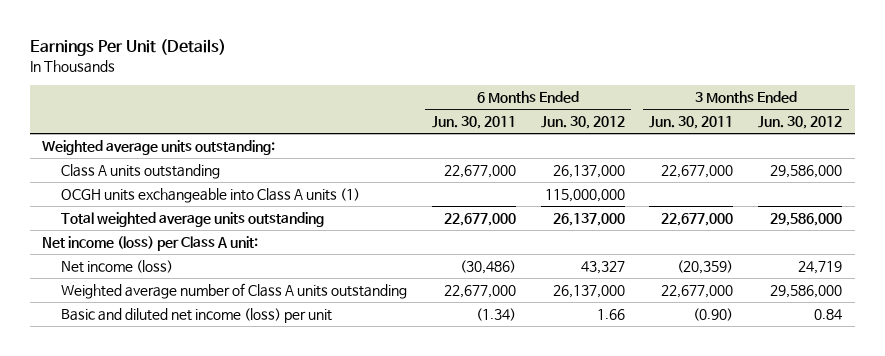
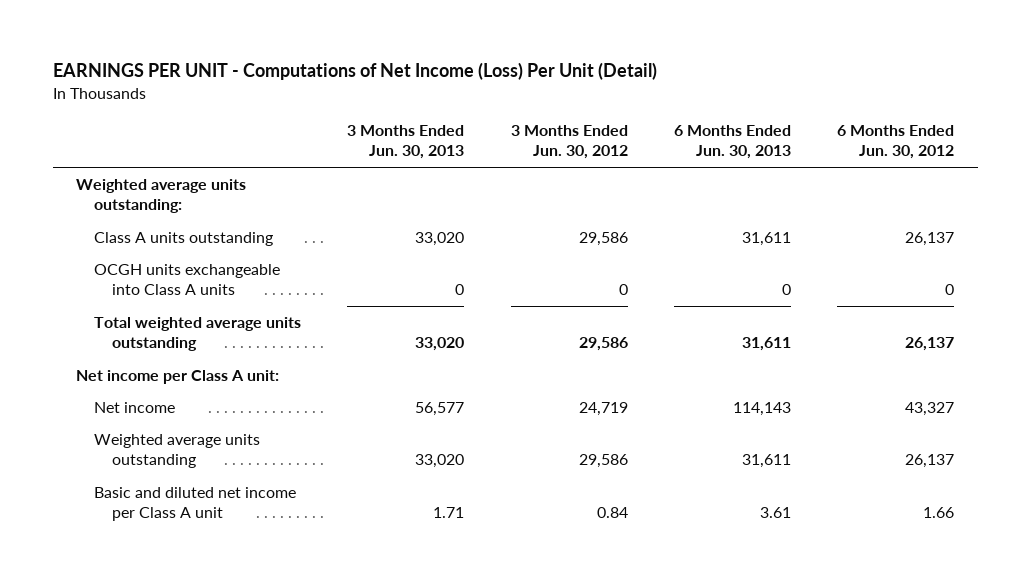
- Earnings Per Unit (Details)
+ EARNINGS PER UNIT - Computations of Net Income (Loss) Per Unit (Detail)
- | 6 Months Ended Jun. 30, 2011 | 6 Months Ended Jun. 30, 2012 | 3 Months Ended Jun. 30, 2011 | 3 Months Ended Jun. 30, 2012
+ | 3 Months Ended Jun. 30, 2013 | 3 Months Ended Jun. 30, 2012 | 6 Months Ended Jun. 30, 2013 | 6 Months Ended Jun. 30, 2012
- Class A units outstanding | 22,677,000 | 26,137,000 | 22,677,000 | 29,586,000
- OCGH units exchangeable into Class A units (1) | | 115,000,000 | |
- Total weighted average units outstanding | 22,677,000 | 26,137,000 | 22,677,000 | 29,586,000
- Net income (loss) per Class A unit:
- Net income (loss) | (30,486) | 43,327 | (20,359) | 24,719
- Weighted average number of Class A units outstanding | 22,677,000 | 26,137,000 | 22,677,000 | 29,586,000
- Basic and diluted net income (loss) per unit | (1.34) | 1.66 | (0.90) | 0.84
+ Class A units outstanding | 33,020 | 29,586 | 31,611 | 26,137
+ OCGH units exchangeable into Class A units | 0 | 0 | 0 | 0
+ Total weighted average units outstanding | 33,020 | 29,586 | 31,611 | 26,137
+ Net income per Class A unit:
+ Net income | 56,577 | 24,719 | 114,143 | 43,327
+ Weighted average units outstanding | 33,020 | 29,586 | 31,611 | 26,137
+ Basic and diluted net income per Class A unit | 1.71 | 0.84 | 3.61 | 1.66

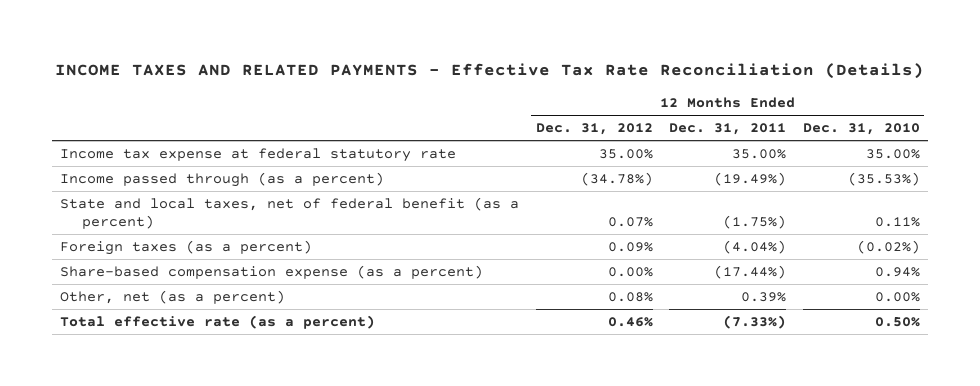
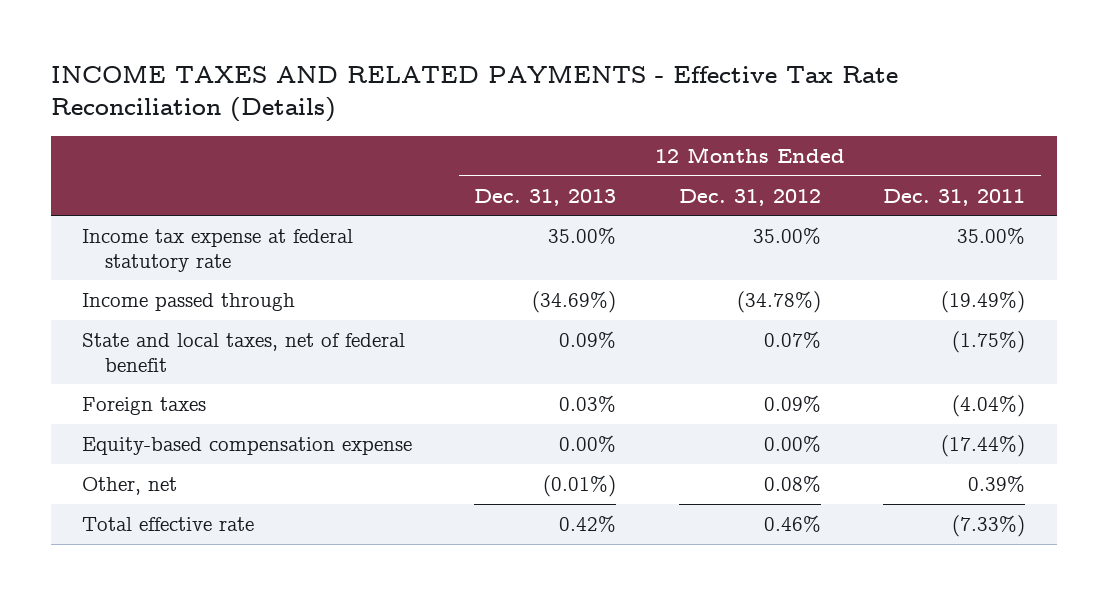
- | 12 Months Ended Dec. 31, 2012 | 12 Months Ended Dec. 31, 2011 | 12 Months Ended Dec. 31, 2010
+ | 12 Months Ended Dec. 31, 2013 | 12 Months Ended Dec. 31, 2012 | 12 Months Ended Dec. 31, 2011
- Income passed through (as a percent) | (34.78%) | (19.49%) | (35.53%)
- State and local taxes, net of federal benefit (as a percent) | 0.07% | (1.75%) | 0.11%
- Foreign taxes (as a percent) | 0.09% | (4.04%) | (0.02%)
- Share-based compensation expense (as a percent) | 0.00% | (17.44%) | 0.94%
- Other, net (as a percent) | 0.08% | 0.39% | 0.00%
- Total effective rate (as a percent) | 0.46% | (7.33%) | 0.50%
+ Income passed through | (34.69%) | (34.78%) | (19.49%)
+ State and local taxes, net of federal benefit | 0.09% | 0.07% | (1.75%)
+ Foreign taxes | 0.03% | 0.09% | (4.04%)
+ Equity-based compensation expense | 0.00% | 0.00% | (17.44%)
+ Other, net | (0.01%) | 0.08% | 0.39%
+ Total effective rate | 0.42% | 0.46% | (7.33%)

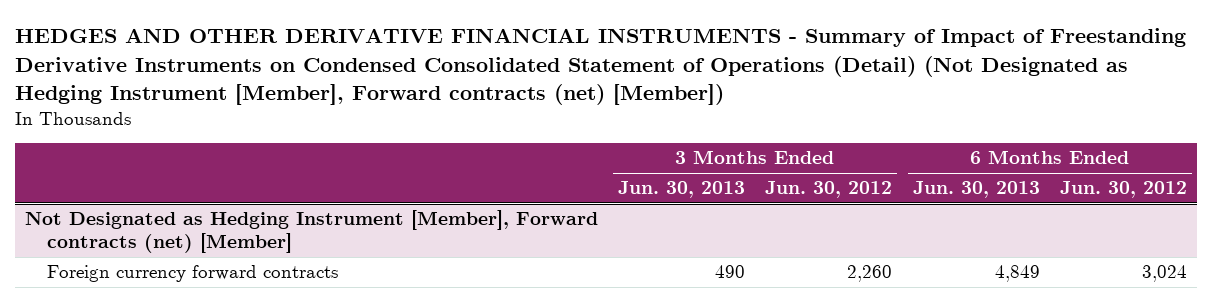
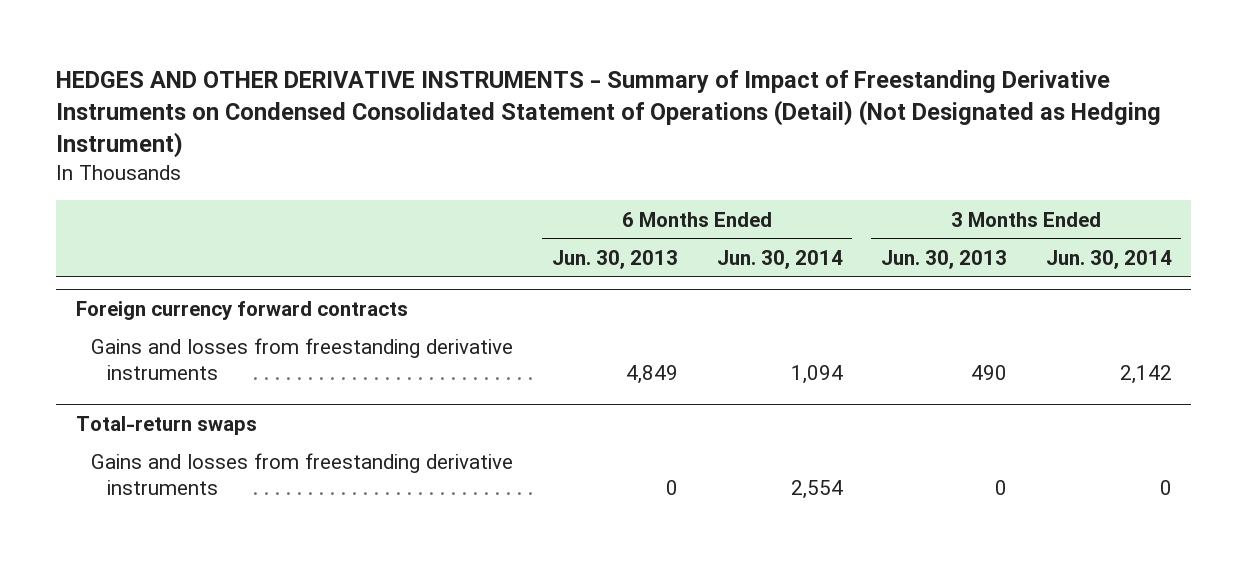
- HEDGES AND OTHER DERIVATIVE FINANCIAL INSTRUMENTS - Summary of Impact of Freestanding Derivative Instruments on Condensed Consolidated Statement of Operations (Detail) (Not Designated as Hedging Instrument [Member], Forward contracts (net) [Member])
+ HEDGES AND OTHER DERIVATIVE INSTRUMENTS - Summary of Impact of Freestanding Derivative Instruments on Condensed Consolidated Statement of Operations (Detail) (Not Designated as Hedging Instrument)
- | 3 Months Ended Jun. 30, 2013 | 3 Months Ended Jun. 30, 2012 | 6 Months Ended Jun. 30, 2013 | 6 Months Ended Jun. 30, 2012
+ | 6 Months Ended Jun. 30, 2013 | 6 Months Ended Jun. 30, 2014 | 3 Months Ended Jun. 30, 2013 | 3 Months Ended Jun. 30, 2014
- Not Designated as Hedging Instrument [Member], Forward contracts (net) [Member]
- Foreign currency forward contracts | 490 | 2,260 | 4,849 | 3,024
+ Foreign currency forward contracts
+ Gains and losses from freestanding derivative instruments | 4,849 | 1,094 | 490 | 2,142
+ Total-return swaps
+ Gains and losses from freestanding derivative instruments | 0 | 2,554 | 0 | 0

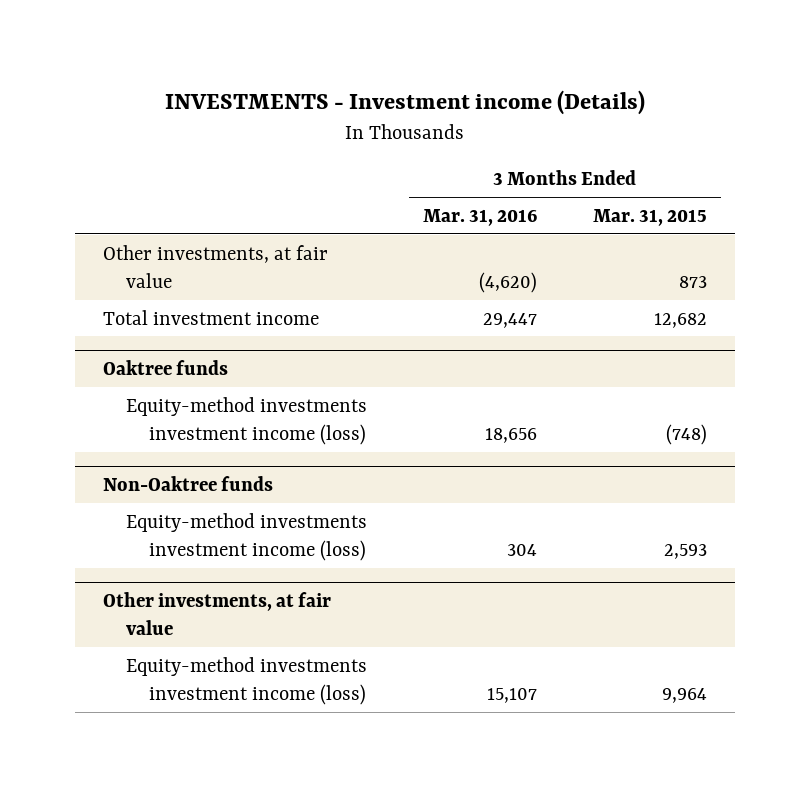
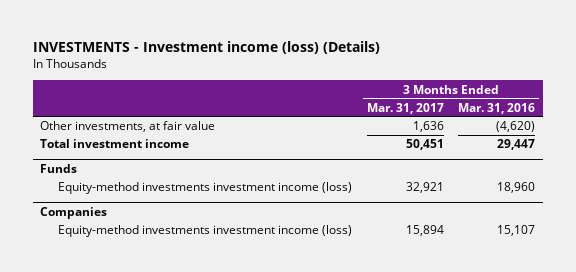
- INVESTMENTS - Investment income (Details)
+ INVESTMENTS - Investment income (loss) (Details)
- | 3 Months Ended Mar. 31, 2016 | 3 Months Ended Mar. 31, 2015
+ | 3 Months Ended Mar. 31, 2017 | 3 Months Ended Mar. 31, 2016
- Oaktree funds
- Equity-method investments investment income (loss) | 18,656 | (748)
- Non-Oaktree funds
- Equity-method investments investment income (loss) | 304 | 2,593
- Other investments, at fair value
+ Funds
+ Equity-method investments investment income (loss) | 32,921 | 18,960
+ Companies

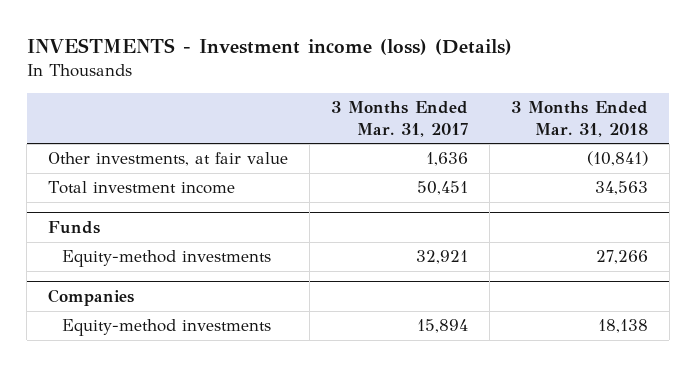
- | 3 Months Ended Mar. 31, 2017 | 3 Months Ended Mar. 31, 2016
+ | 3 Months Ended Mar. 31, 2017 | 3 Months Ended Mar. 31, 2018
@ Funds
- Equity-method investments investment income (loss) | 32,921 | 18,960
+ Equity-method investments | 32,921 | 27,266
@ Companies
- Equity-method investments investment income (loss) | 15,894 | 15,107
+ Equity-method investments | 15,894 | 18,138

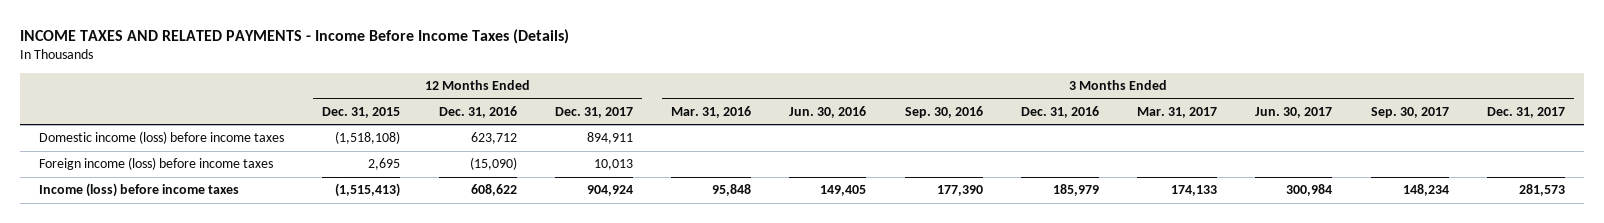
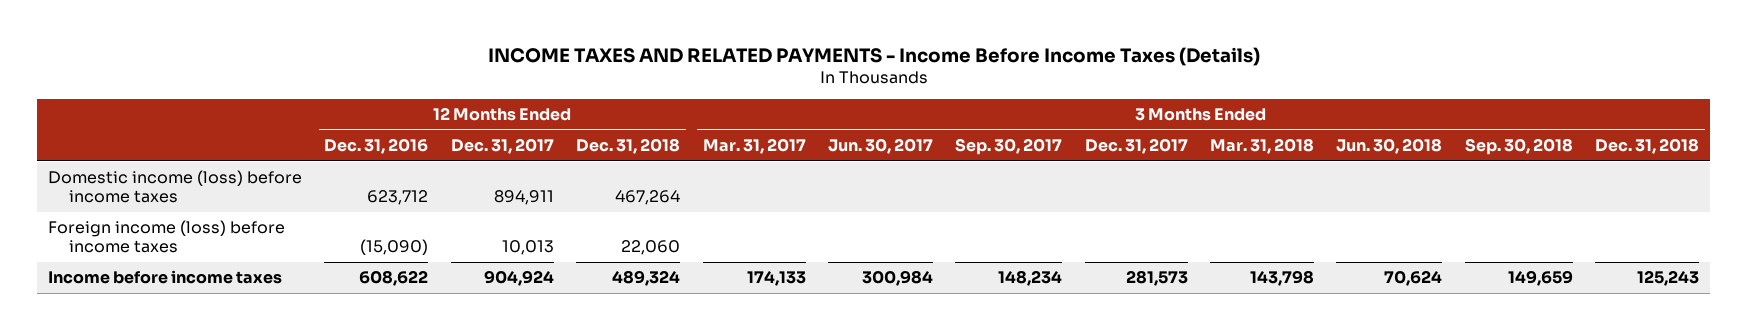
- | 12 Months Ended Dec. 31, 2015 | 12 Months Ended Dec. 31, 2016 | 12 Months Ended Dec. 31, 2017 | 3 Months Ended Mar. 31, 2016 | 3 Months Ended Jun. 30, 2016 | 3 Months Ended Sep. 30, 2016 | 3 Months Ended Dec. 31, 2016 | 3 Months Ended Mar. 31, 2017 | 3 Months Ended Jun. 30, 2017 | 3 Months Ended Sep. 30, 2017 | 3 Months Ended Dec. 31, 2017
+ | 12 Months Ended Dec. 31, 2016 | 12 Months Ended Dec. 31, 2017 | 12 Months Ended Dec. 31, 2018 | 3 Months Ended Mar. 31, 2017 | 3 Months Ended Jun. 30, 2017 | 3 Months Ended Sep. 30, 2017 | 3 Months Ended Dec. 31, 2017 | 3 Months Ended Mar. 31, 2018 | 3 Months Ended Jun. 30, 2018 | 3 Months Ended Sep. 30, 2018 | 3 Months Ended Dec. 31, 2018
- Income (loss) before income taxes | (1,515,413) | 608,622 | 904,924 | 95,848 | 149,405 | 177,390 | 185,979 | 174,133 | 300,984 | 148,234 | 281,573
+ Income before income taxes | 608,622 | 904,924 | 489,324 | 174,133 | 300,984 | 148,234 | 281,573 | 143,798 | 70,624 | 149,659 | 125,243

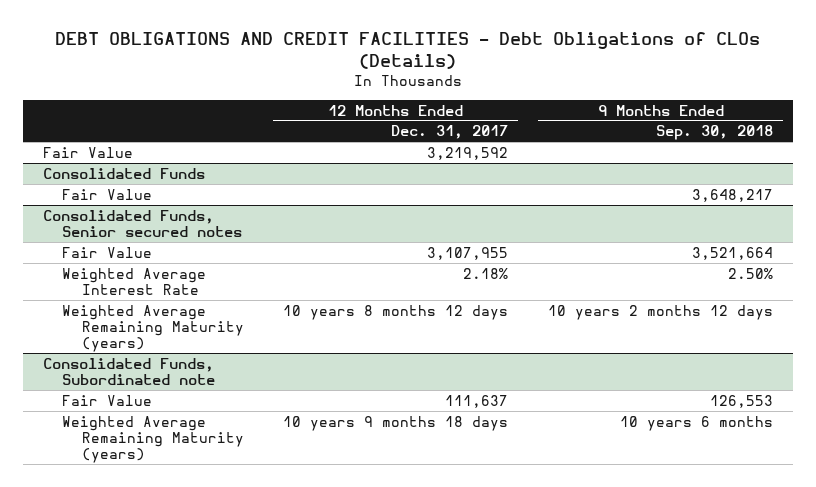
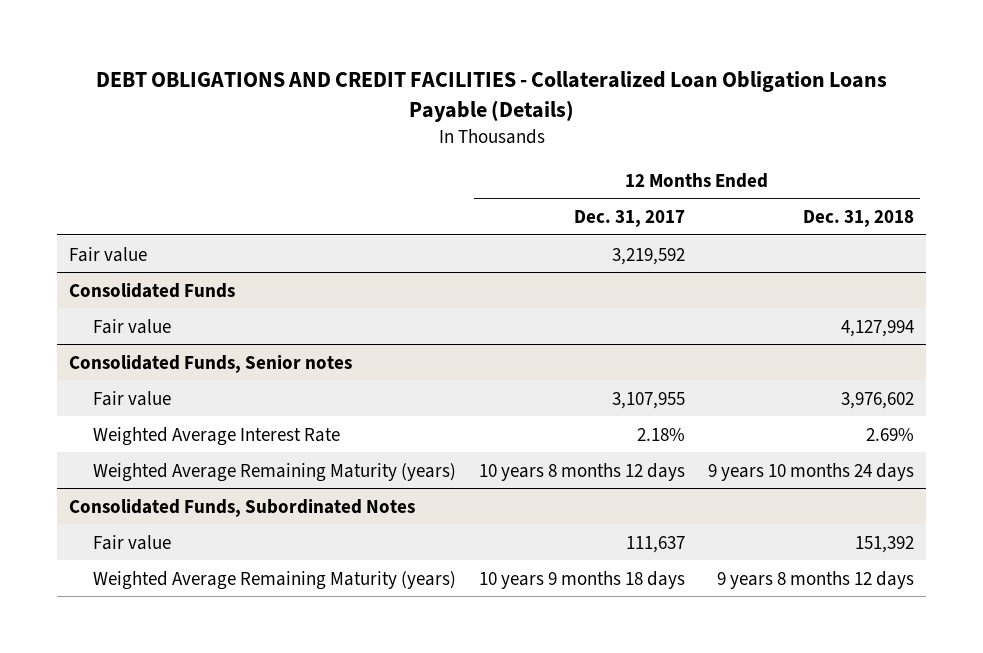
- DEBT OBLIGATIONS AND CREDIT FACILITIES - Debt Obligations of CLOs (Details)
+ DEBT OBLIGATIONS AND CREDIT FACILITIES - Collateralized Loan Obligation Loans Payable (Details)
- | 12 Months Ended Dec. 31, 2017 | 9 Months Ended Sep. 30, 2018
+ | 12 Months Ended Dec. 31, 2017 | 12 Months Ended Dec. 31, 2018
- Fair Value | 3,219,592 |
+ Fair value | 3,219,592 |
@ Consolidated Funds
- Fair Value | | 3,648,217
- Consolidated Funds, Senior secured notes
- Fair Value | 3,107,955 | 3,521,664
@ Consolidated Funds
+ Fair value | | 4,127,994
+ Consolidated Funds, Senior notes
+ Fair value | 3,107,955 | 3,976,602
- Consolidated Funds, Subordinated note
- Fair Value | 111,637 | 126,553
+ Consolidated Funds, Subordinated Notes
+ Fair value | 111,637 | 151,392

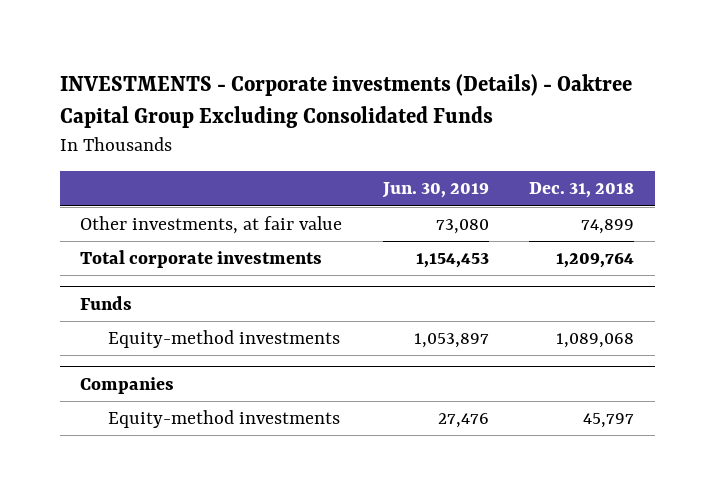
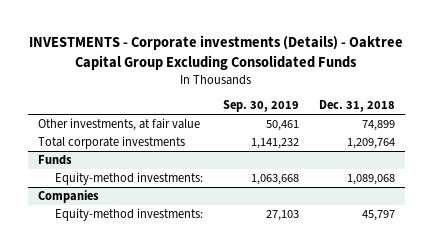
- | Jun. 30, 2019 | Dec. 31, 2018
+ | Sep. 30, 2019 | Dec. 31, 2018
@ Funds
- Equity-method investments | 1,053,897 | 1,089,068
+ Equity-method investments: | 1,063,668 | 1,089,068
@ Companies
- Equity-method investments | 27,476 | 45,797
+ Equity-method investments: | 27,103 | 45,797

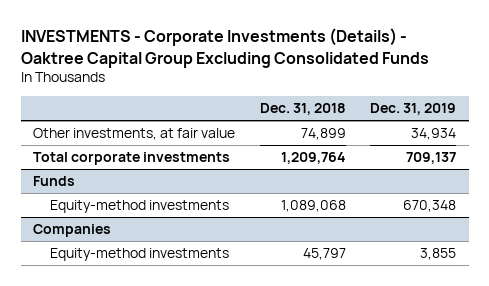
- INVESTMENTS - Corporate investments (Details) - Oaktree Capital Group Excluding Consolidated Funds
+ INVESTMENTS - Corporate Investments (Details) - Oaktree Capital Group Excluding Consolidated Funds
- | Sep. 30, 2019 | Dec. 31, 2018
+ | Dec. 31, 2018 | Dec. 31, 2019
@ Funds
- Equity-method investments: | 1,063,668 | 1,089,068
+ Equity-method investments | 1,089,068 | 670,348
@ Companies
- Equity-method investments: | 27,103 | 45,797
+ Equity-method investments | 45,797 | 3,855

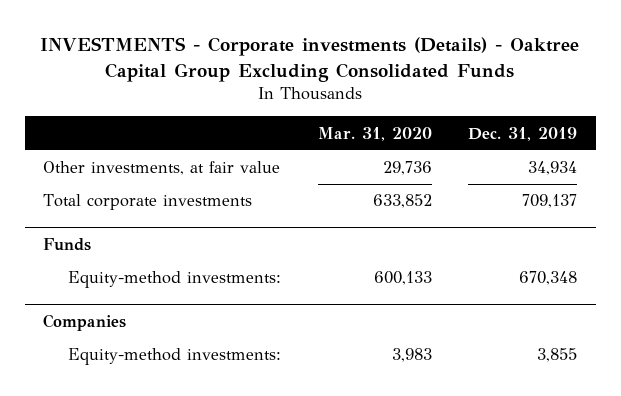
- INVESTMENTS - Corporate Investments (Details) - Oaktree Capital Group Excluding Consolidated Funds
+ INVESTMENTS - Corporate investments (Details) - Oaktree Capital Group Excluding Consolidated Funds
- | Dec. 31, 2018 | Dec. 31, 2019
+ | Mar. 31, 2020 | Dec. 31, 2019
@ Funds
- Equity-method investments | 1,089,068 | 670,348
+ Equity-method investments: | 600,133 | 670,348
@ Companies
- Equity-method investments | 45,797 | 3,855
+ Equity-method investments: | 3,983 | 3,855

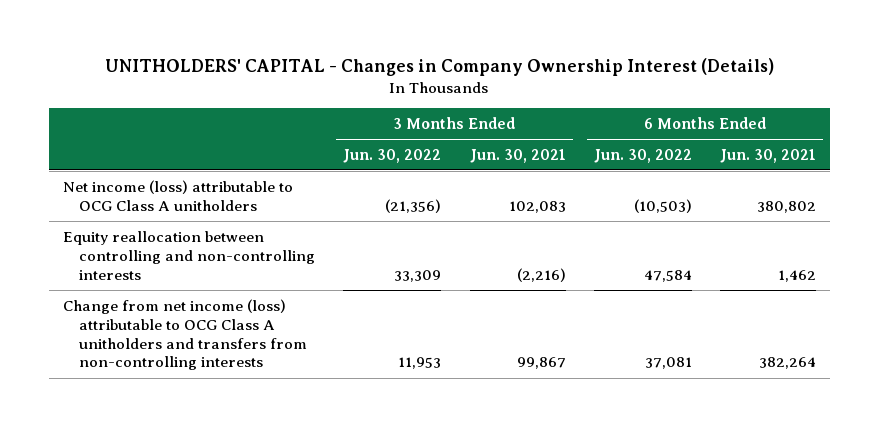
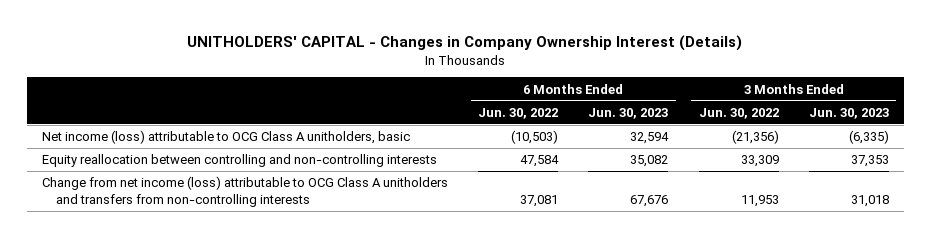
- | 3 Months Ended Jun. 30, 2022 | 3 Months Ended Jun. 30, 2021 | 6 Months Ended Jun. 30, 2022 | 6 Months Ended Jun. 30, 2021
+ | 6 Months Ended Jun. 30, 2022 | 6 Months Ended Jun. 30, 2023 | 3 Months Ended Jun. 30, 2022 | 3 Months Ended Jun. 30, 2023
- Net income (loss) attributable to OCG Class A unitholders | (21,356) | 102,083 | (10,503) | 380,802
+ Net income (loss) attributable to OCG Class A unitholders, basic | (10,503) | 32,594 | (21,356) | (6,335)

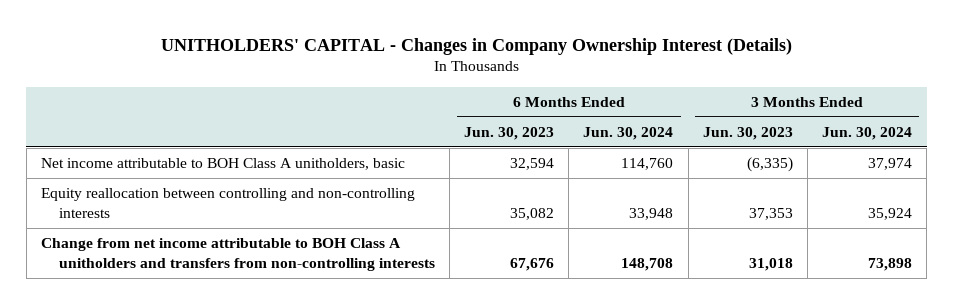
- | 6 Months Ended Jun. 30, 2022 | 6 Months Ended Jun. 30, 2023 | 3 Months Ended Jun. 30, 2022 | 3 Months Ended Jun. 30, 2023
+ | 6 Months Ended Jun. 30, 2023 | 6 Months Ended Jun. 30, 2024 | 3 Months Ended Jun. 30, 2023 | 3 Months Ended Jun. 30, 2024
- Net income (loss) attributable to OCG Class A unitholders, basic | (10,503) | 32,594 | (21,356) | (6,335)
+ Net income attributable to BOH Class A unitholders, basic | 32,594 | 114,760 | (6,335) | 37,974
- Change from net income (loss) attributable to OCG Class A unitholders and transfers from non-controlling interests | 37,081 | 67,676 | 11,953 | 31,018
+ Change from net income attributable to BOH Class A unitholders and transfers from non-controlling interests | 67,676 | 148,708 | 31,018 | 73,898

